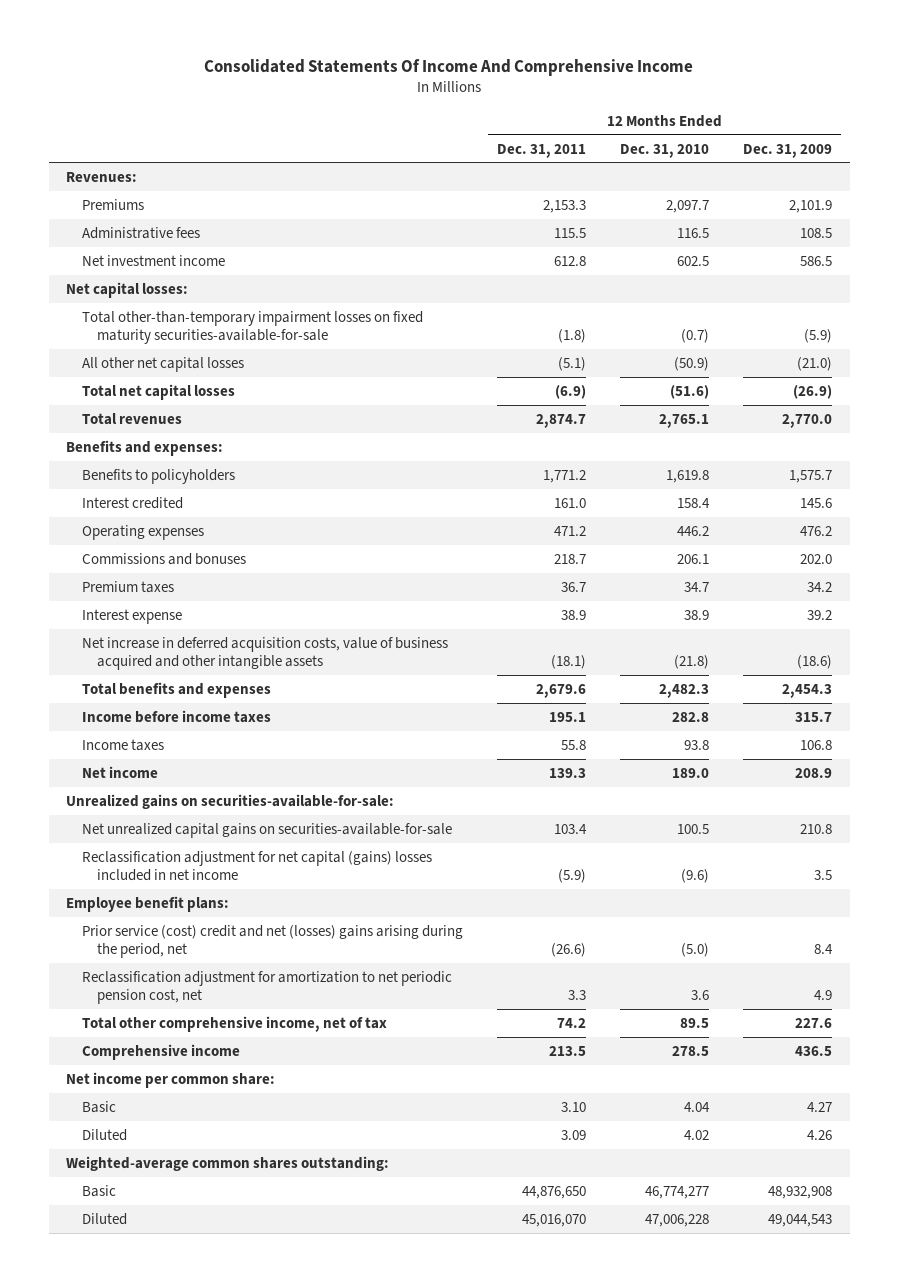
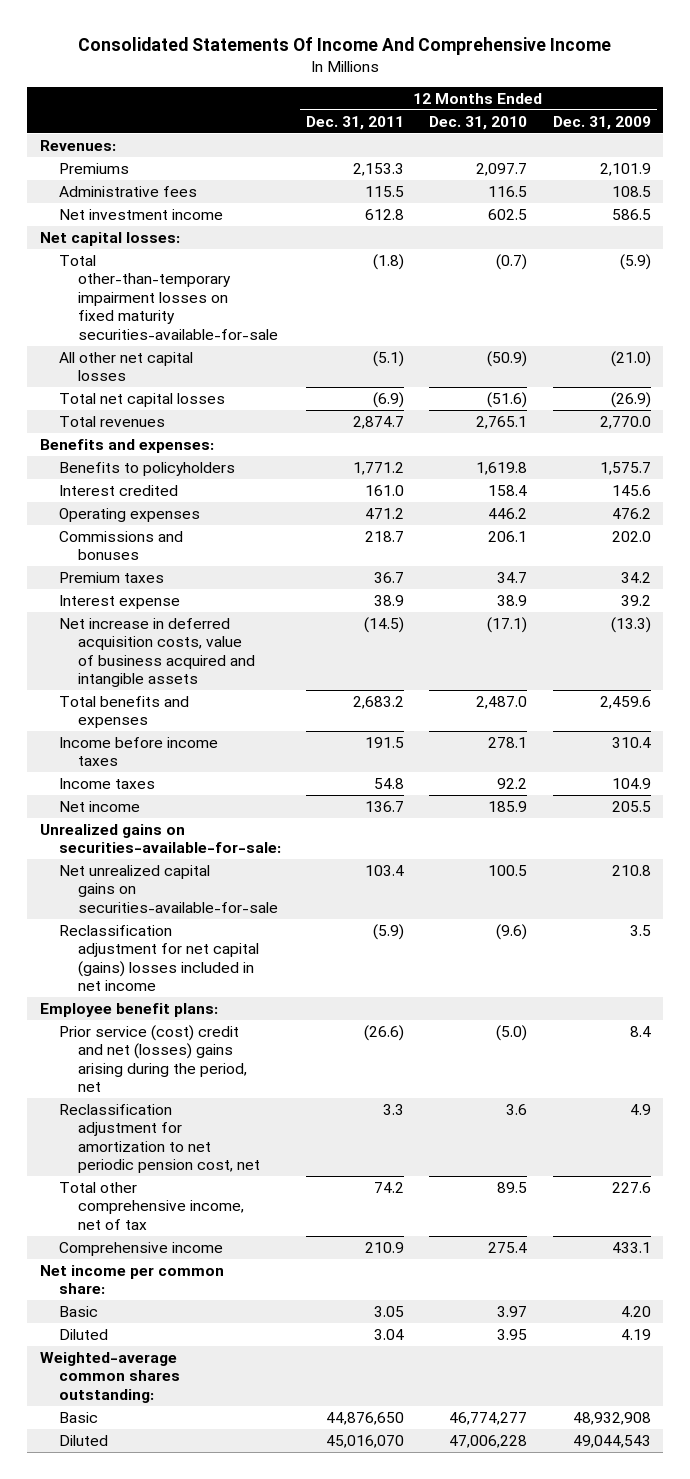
- Net increase in deferred acquisition costs, value of business acquired and other intangible assets | (18.1) | (21.8) | (18.6)
- Total benefits and expenses | 2,679.6 | 2,482.3 | 2,454.3
- Income before income taxes | 195.1 | 282.8 | 315.7
- Income taxes | 55.8 | 93.8 | 106.8
- Net income | 139.3 | 189.0 | 208.9
+ Net increase in deferred acquisition costs, value of business acquired and intangible assets | (14.5) | (17.1) | (13.3)
+ Total benefits and expenses | 2,683.2 | 2,487.0 | 2,459.6
+ Income before income taxes | 191.5 | 278.1 | 310.4
+ Income taxes | 54.8 | 92.2 | 104.9
+ Net income | 136.7 | 185.9 | 205.5
- Comprehensive income | 213.5 | 278.5 | 436.5
+ Comprehensive income | 210.9 | 275.4 | 433.1
- Basic | 3.10 | 4.04 | 4.27
- Diluted | 3.09 | 4.02 | 4.26
+ Basic | 3.05 | 3.97 | 4.20
+ Diluted | 3.04 | 3.95 | 4.19

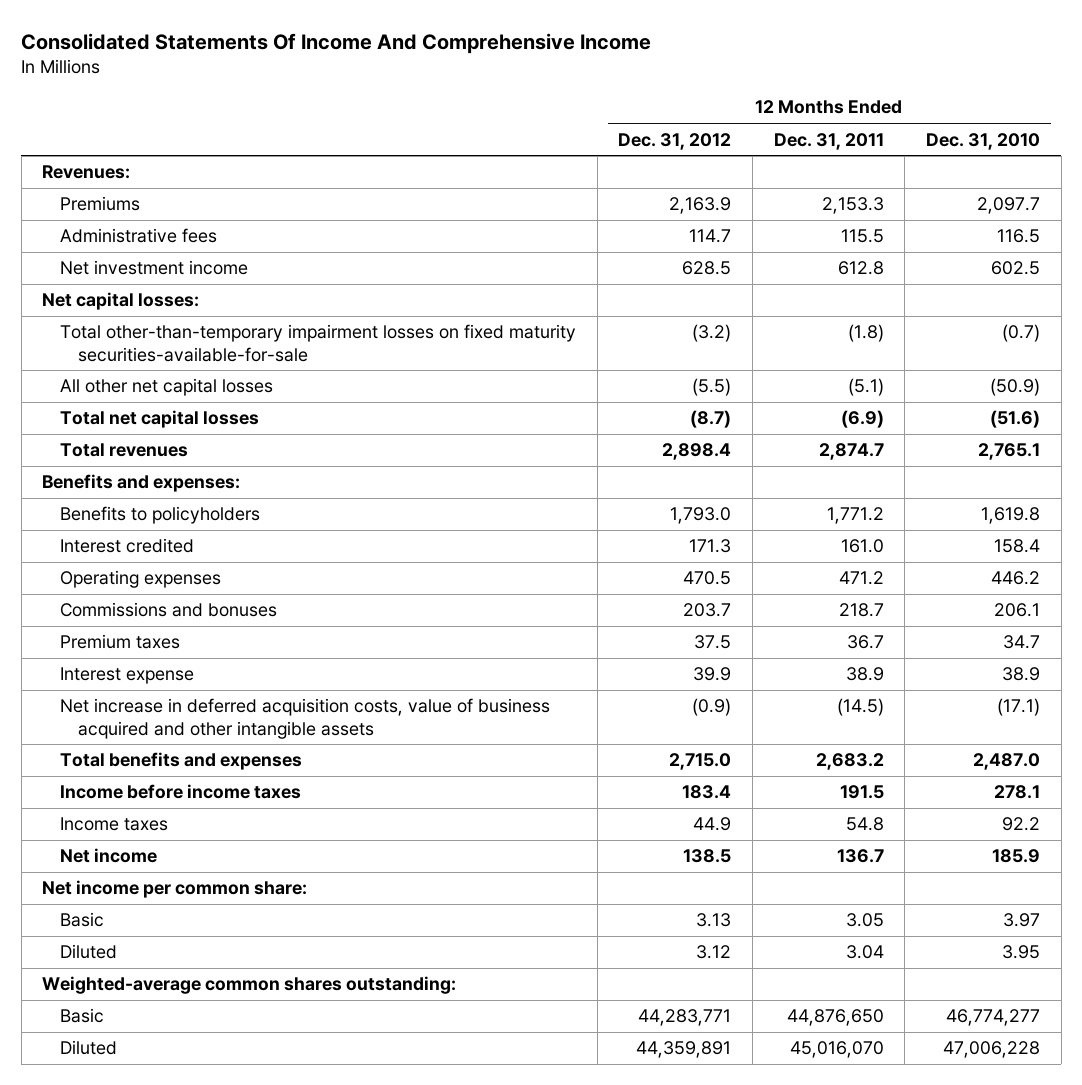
- | 12 Months Ended Dec. 31, 2011 | 12 Months Ended Dec. 31, 2010 | 12 Months Ended Dec. 31, 2009
+ | 12 Months Ended Dec. 31, 2012 | 12 Months Ended Dec. 31, 2011 | 12 Months Ended Dec. 31, 2010
- Net increase in deferred acquisition costs, value of business acquired and intangible assets | (14.5) | (17.1) | (13.3)
+ Net increase in deferred acquisition costs, value of business acquired and other intangible assets | (0.9) | (14.5) | (17.1)
- Unrealized gains on securities-available-for-sale:
- Net unrealized capital gains on securities-available-for-sale | 103.4 | 100.5 | 210.8
- Reclassification adjustment for net capital (gains) losses included in net income | (5.9) | (9.6) | 3.5
- Employee benefit plans:
- Prior service (cost) credit and net (losses) gains arising during the period, net | (26.6) | (5.0) | 8.4
- Reclassification adjustment for amortization to net periodic pension cost, net | 3.3 | 3.6 | 4.9
- Total other comprehensive income, net of tax | 74.2 | 89.5 | 227.6
- Comprehensive income | 210.9 | 275.4 | 433.1

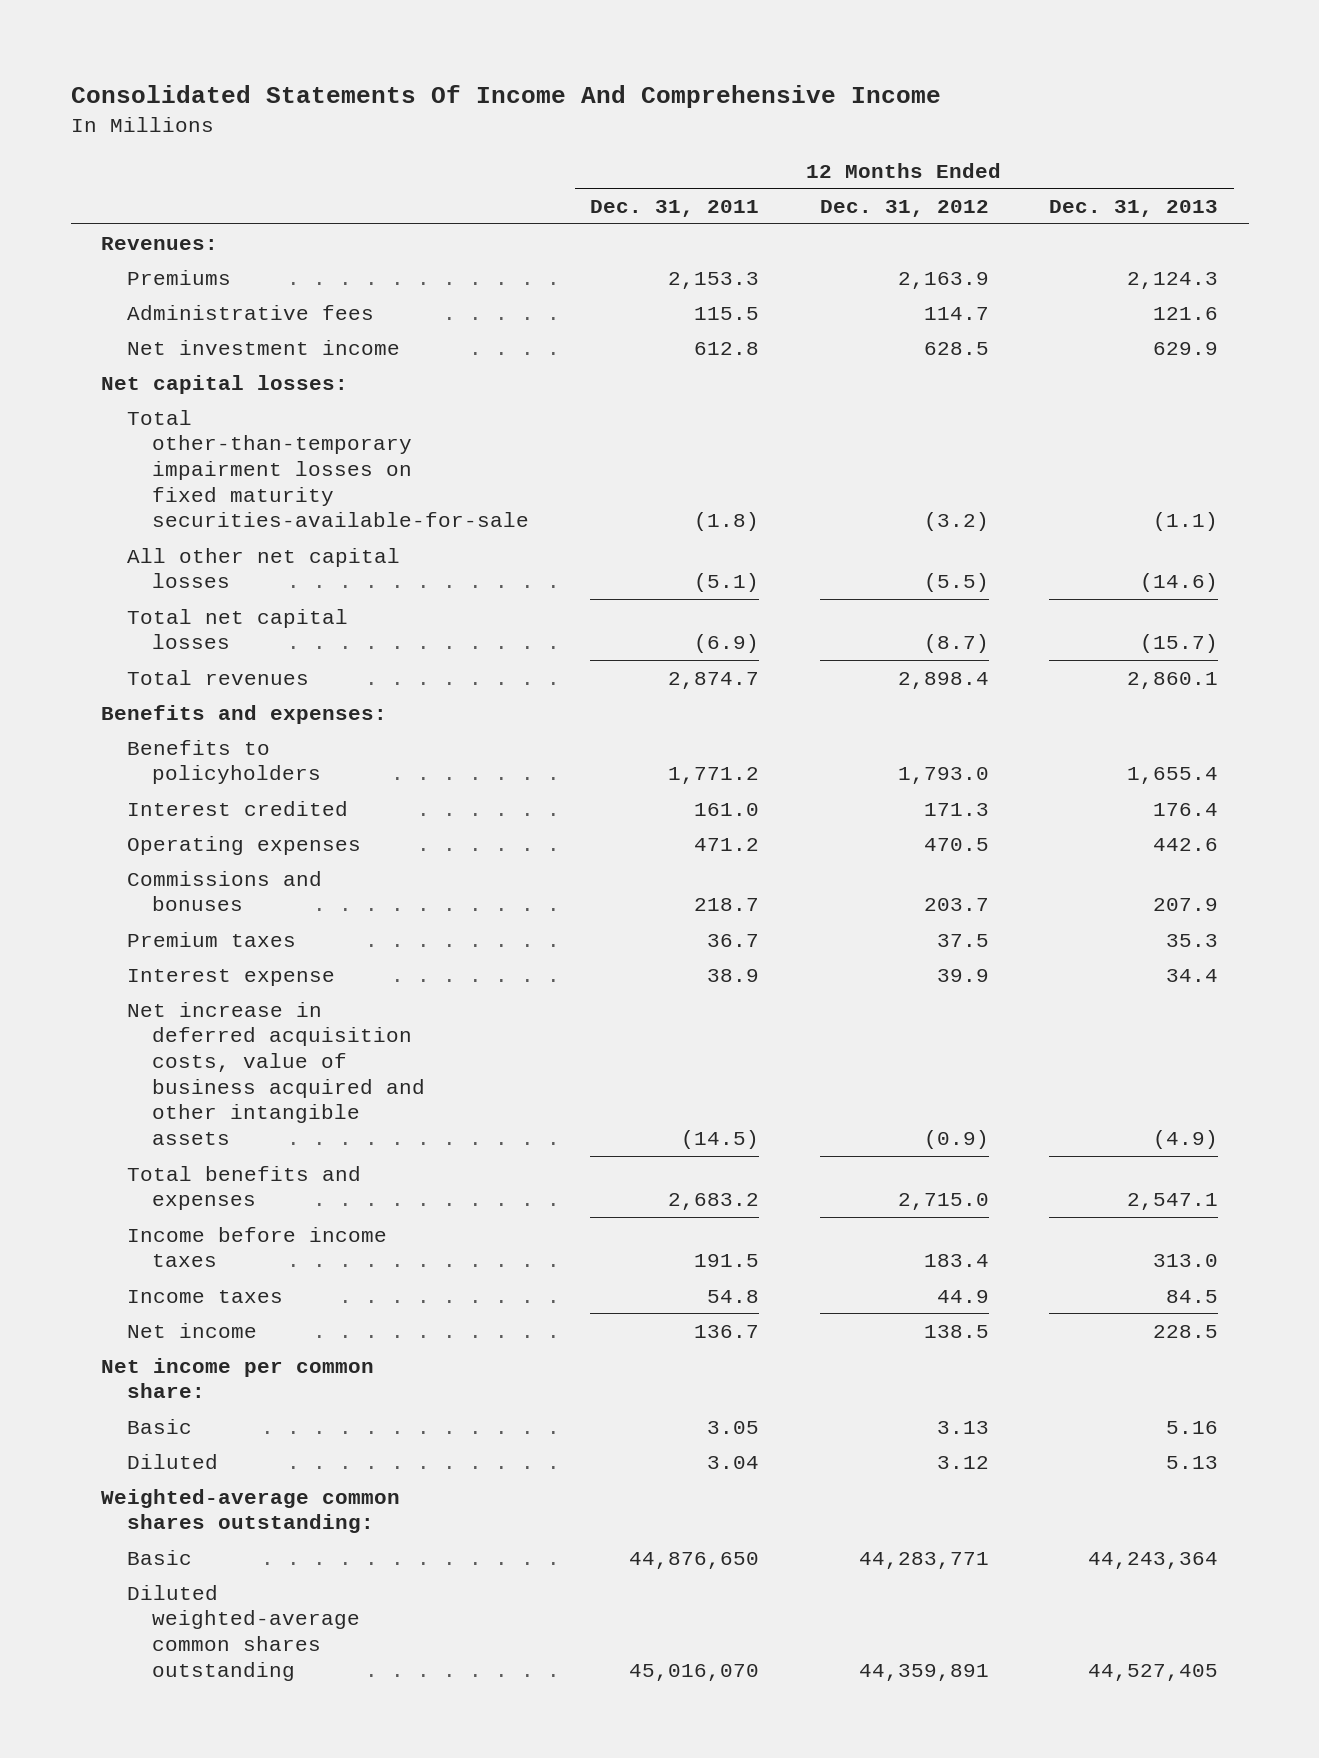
- | 12 Months Ended Dec. 31, 2012 | 12 Months Ended Dec. 31, 2011 | 12 Months Ended Dec. 31, 2010
+ | 12 Months Ended Dec. 31, 2011 | 12 Months Ended Dec. 31, 2012 | 12 Months Ended Dec. 31, 2013
- Diluted | 44,359,891 | 45,016,070 | 47,006,228
+ Diluted weighted-average common shares outstanding | 45,016,070 | 44,359,891 | 44,527,405

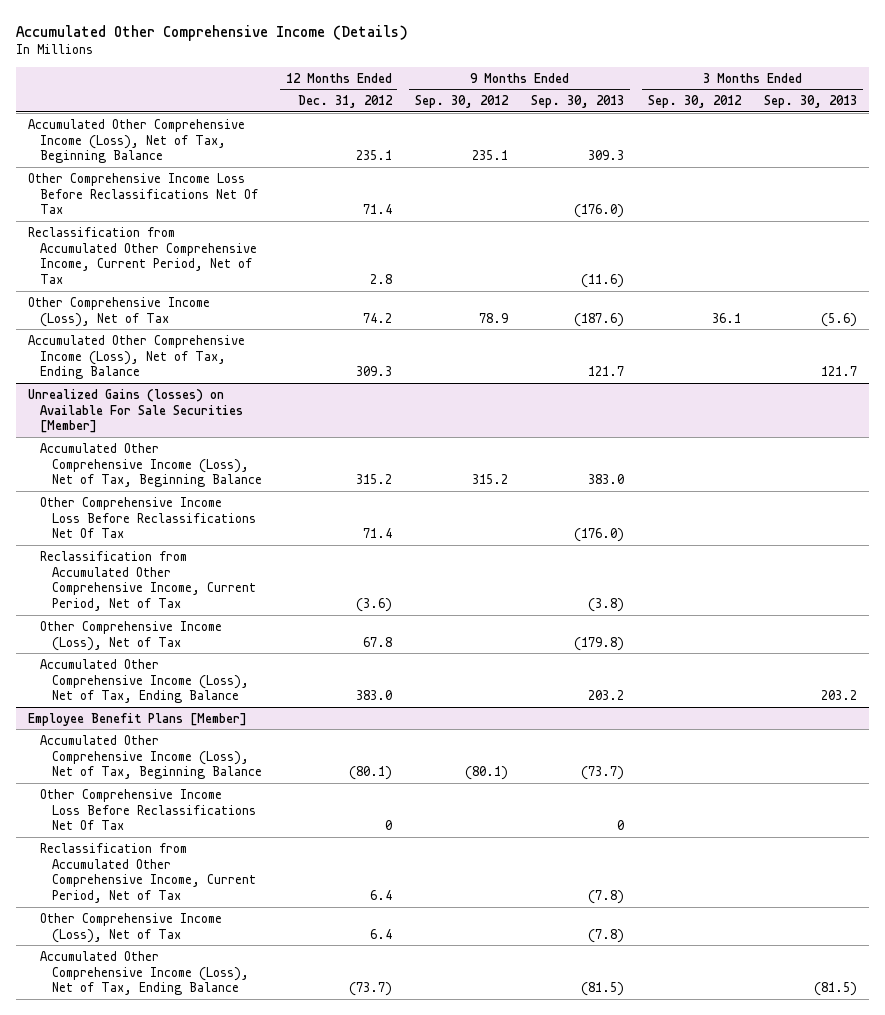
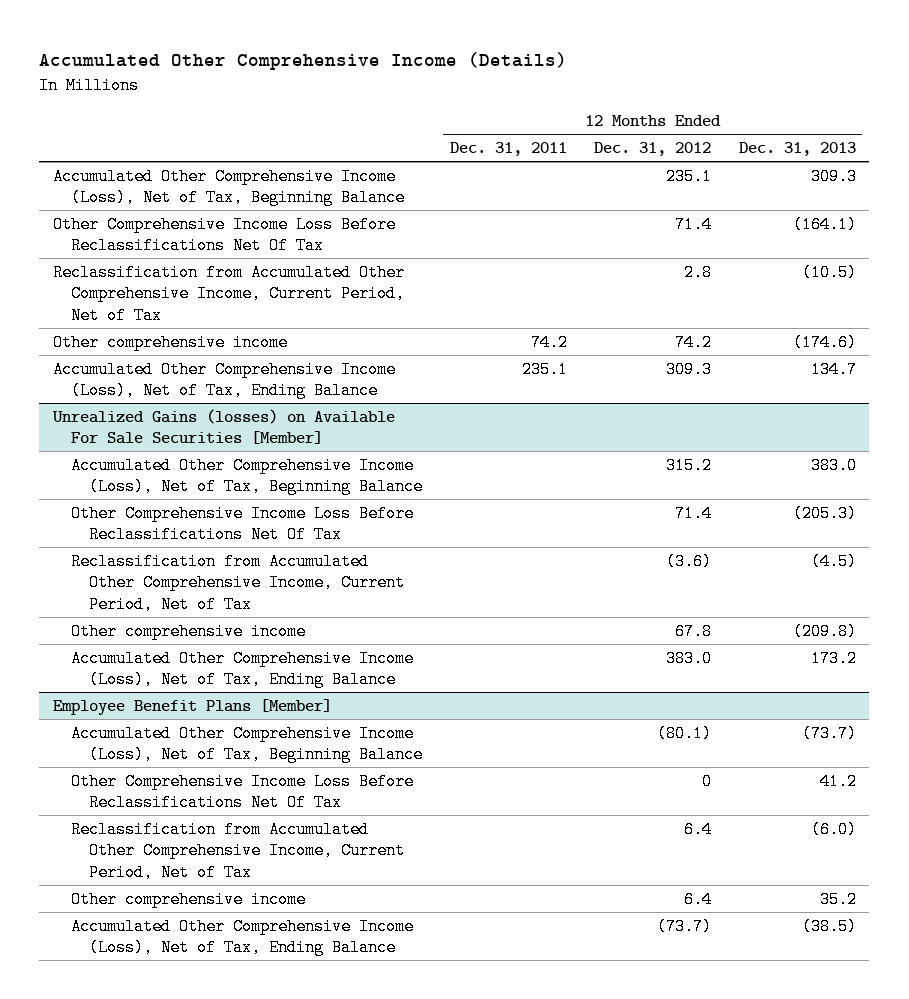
- | 12 Months Ended Dec. 31, 2012 | 9 Months Ended Sep. 30, 2012 | 9 Months Ended Sep. 30, 2013 | 3 Months Ended Sep. 30, 2012 | 3 Months Ended Sep. 30, 2013
+ | 12 Months Ended Dec. 31, 2011 | 12 Months Ended Dec. 31, 2012 | 12 Months Ended Dec. 31, 2013
- Other Comprehensive Income (Loss), Net of Tax | 74.2 | 78.9 | (187.6) | 36.1 | (5.6)
+ Other comprehensive income | 74.2 | 74.2 | (174.6)
@ Unrealized Gains (losses) on Available For Sale Securities [Member]
- Other Comprehensive Income (Loss), Net of Tax | 67.8 | | (179.8) | |
+ Other comprehensive income | | 67.8 | (209.8)
@ Employee Benefit Plans [Member]
- Other Comprehensive Income (Loss), Net of Tax | 6.4 | | (7.8) | |
+ Other comprehensive income | | 6.4 | 35.2

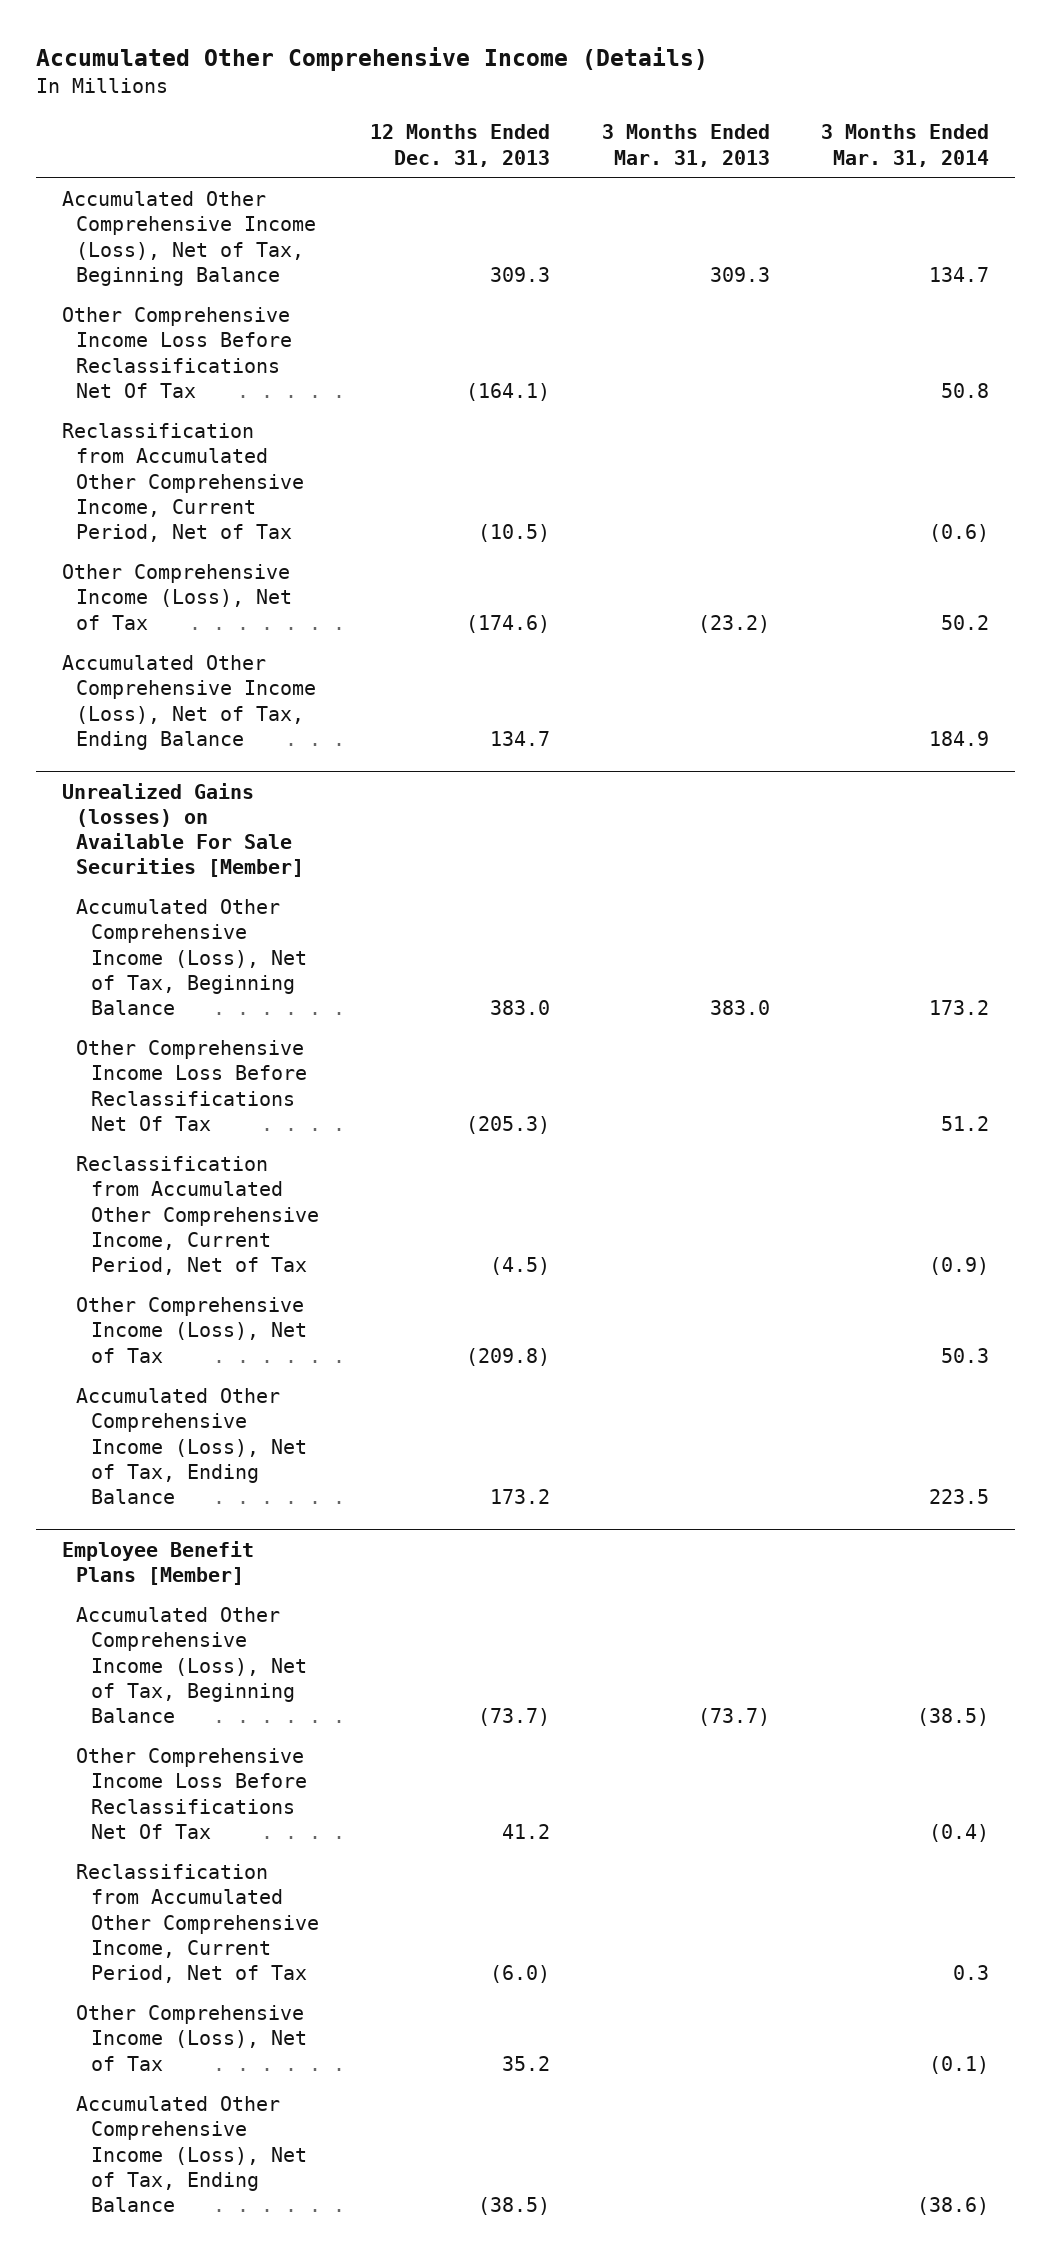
- | 12 Months Ended Dec. 31, 2011 | 12 Months Ended Dec. 31, 2012 | 12 Months Ended Dec. 31, 2013
+ | 12 Months Ended Dec. 31, 2013 | 3 Months Ended Mar. 31, 2013 | 3 Months Ended Mar. 31, 2014
- Other comprehensive income | 74.2 | 74.2 | (174.6)
+ Other Comprehensive Income (Loss), Net of Tax | (174.6) | (23.2) | 50.2
@ Unrealized Gains (losses) on Available For Sale Securities [Member]
- Other comprehensive income | | 67.8 | (209.8)
+ Other Comprehensive Income (Loss), Net of Tax | (209.8) | | 50.3
@ Employee Benefit Plans [Member]
- Other comprehensive income | | 6.4 | 35.2
+ Other Comprehensive Income (Loss), Net of Tax | 35.2 | | (0.1)

